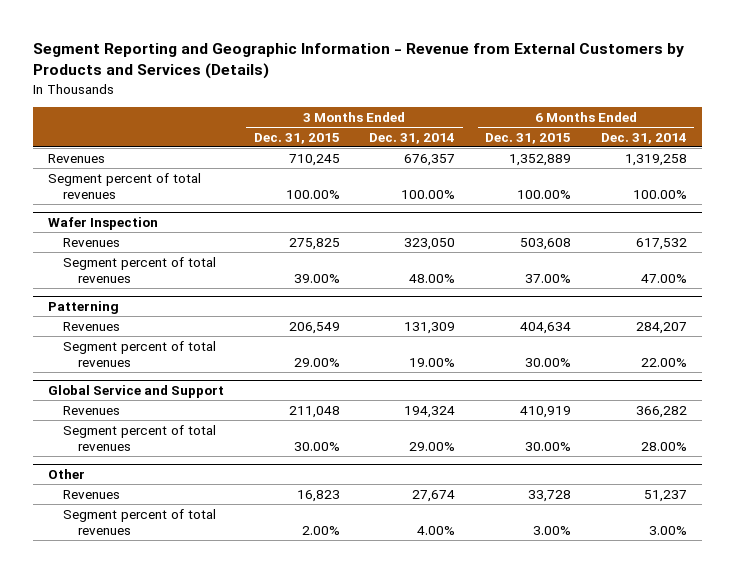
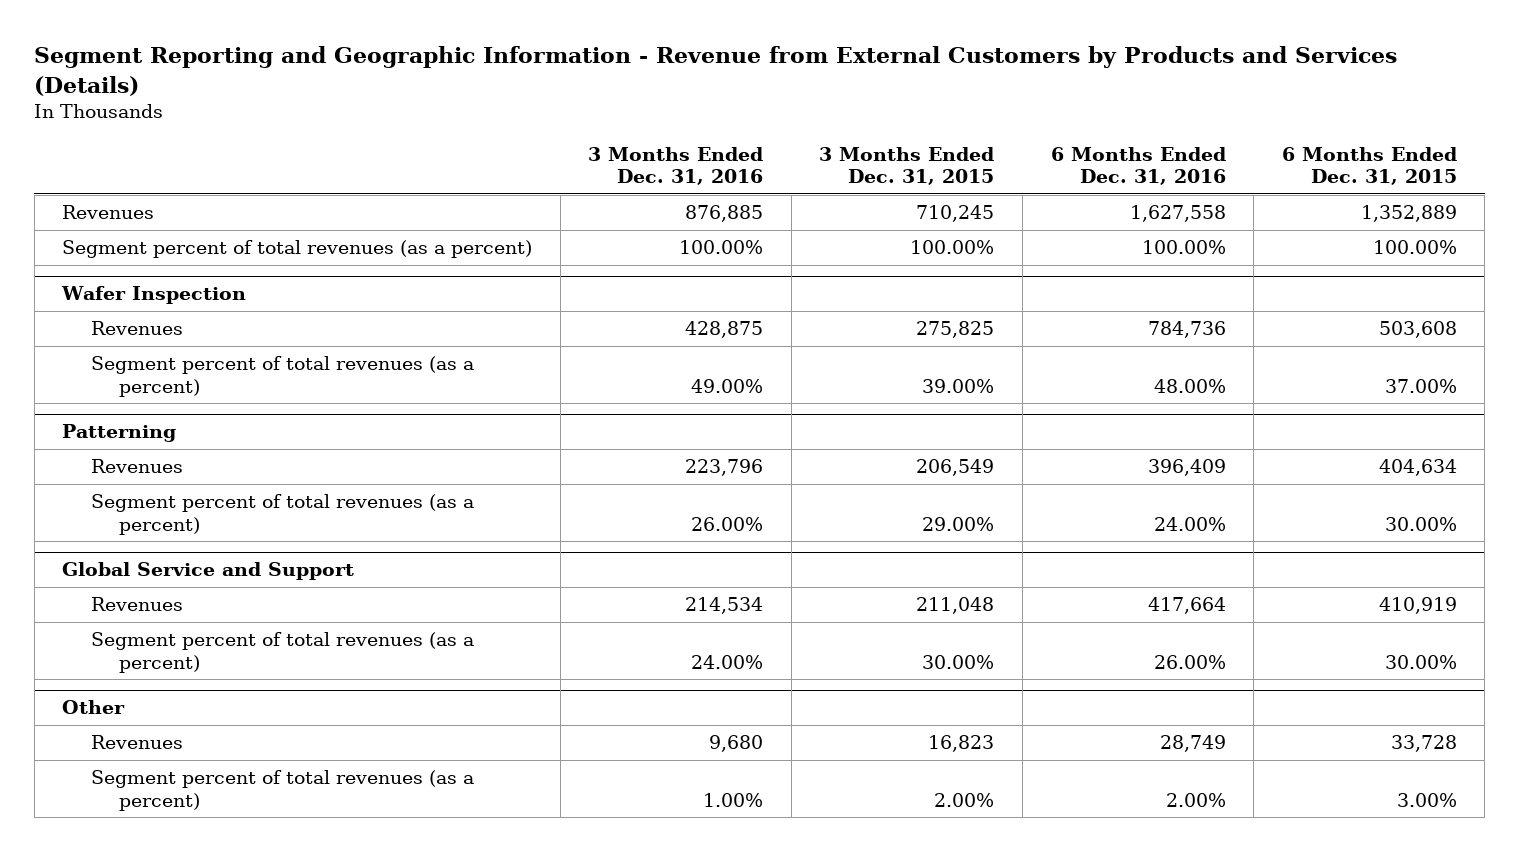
- | 3 Months Ended Dec. 31, 2015 | 3 Months Ended Dec. 31, 2014 | 6 Months Ended Dec. 31, 2015 | 6 Months Ended Dec. 31, 2014
+ | 3 Months Ended Dec. 31, 2016 | 3 Months Ended Dec. 31, 2015 | 6 Months Ended Dec. 31, 2016 | 6 Months Ended Dec. 31, 2015
- Segment percent of total revenues | 100.00% | 100.00% | 100.00% | 100.00%
+ Segment percent of total revenues (as a percent) | 100.00% | 100.00% | 100.00% | 100.00%
@ Wafer Inspection
- Segment percent of total revenues | 39.00% | 48.00% | 37.00% | 47.00%
+ Segment percent of total revenues (as a percent) | 49.00% | 39.00% | 48.00% | 37.00%
@ Patterning
- Segment percent of total revenues | 29.00% | 19.00% | 30.00% | 22.00%
+ Segment percent of total revenues (as a percent) | 26.00% | 29.00% | 24.00% | 30.00%
@ Global Service and Support
- Segment percent of total revenues | 30.00% | 29.00% | 30.00% | 28.00%
+ Segment percent of total revenues (as a percent) | 24.00% | 30.00% | 26.00% | 30.00%
@ Other
- Segment percent of total revenues | 2.00% | 4.00% | 3.00% | 3.00%
+ Segment percent of total revenues (as a percent) | 1.00% | 2.00% | 2.00% | 3.00%

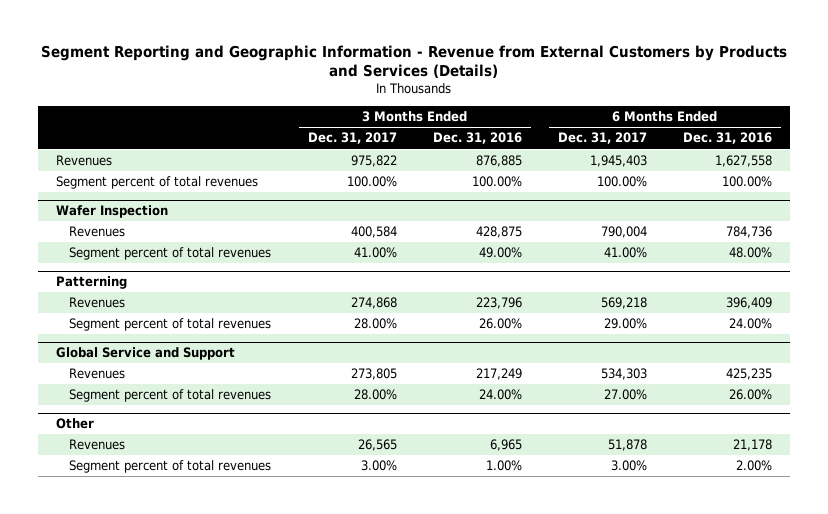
- | 3 Months Ended Dec. 31, 2016 | 3 Months Ended Dec. 31, 2015 | 6 Months Ended Dec. 31, 2016 | 6 Months Ended Dec. 31, 2015
+ | 3 Months Ended Dec. 31, 2017 | 3 Months Ended Dec. 31, 2016 | 6 Months Ended Dec. 31, 2017 | 6 Months Ended Dec. 31, 2016
- Segment percent of total revenues (as a percent) | 100.00% | 100.00% | 100.00% | 100.00%
+ Segment percent of total revenues | 100.00% | 100.00% | 100.00% | 100.00%
@ Wafer Inspection
- Segment percent of total revenues (as a percent) | 49.00% | 39.00% | 48.00% | 37.00%
+ Segment percent of total revenues | 41.00% | 49.00% | 41.00% | 48.00%
@ Patterning
- Segment percent of total revenues (as a percent) | 26.00% | 29.00% | 24.00% | 30.00%
+ Segment percent of total revenues | 28.00% | 26.00% | 29.00% | 24.00%
@ Global Service and Support
- Revenues | 214,534 | 211,048 | 417,664 | 410,919
- Segment percent of total revenues (as a percent) | 24.00% | 30.00% | 26.00% | 30.00%
+ Revenues | 273,805 | 217,249 | 534,303 | 425,235
+ Segment percent of total revenues | 28.00% | 24.00% | 27.00% | 26.00%
@ Other
- Revenues | 9,680 | 16,823 | 28,749 | 33,728
- Segment percent of total revenues (as a percent) | 1.00% | 2.00% | 2.00% | 3.00%
+ Revenues | 26,565 | 6,965 | 51,878 | 21,178
+ Segment percent of total revenues | 3.00% | 1.00% | 3.00% | 2.00%

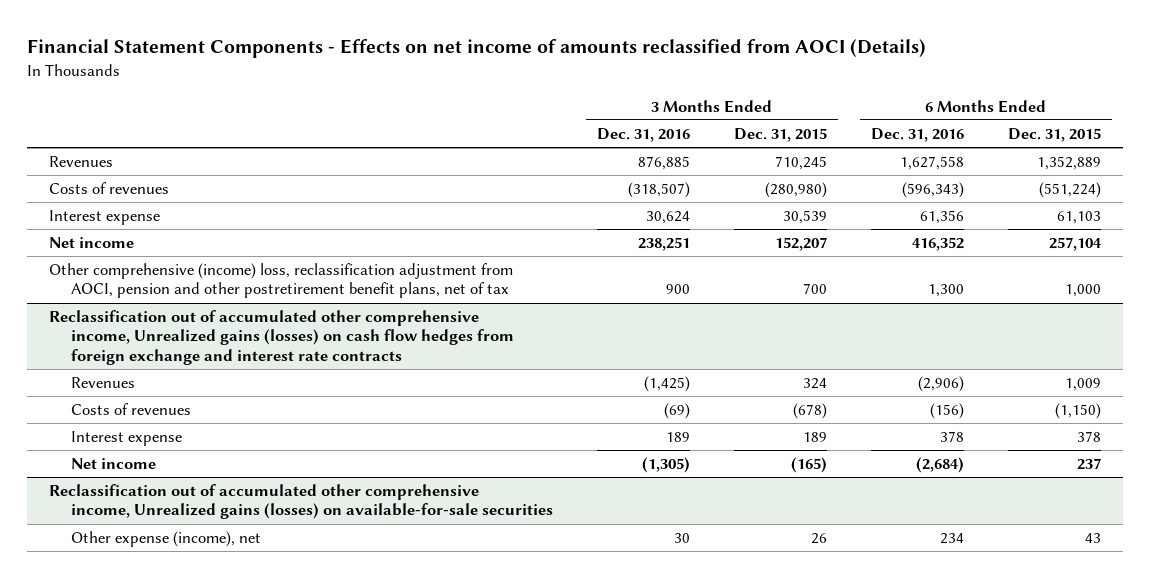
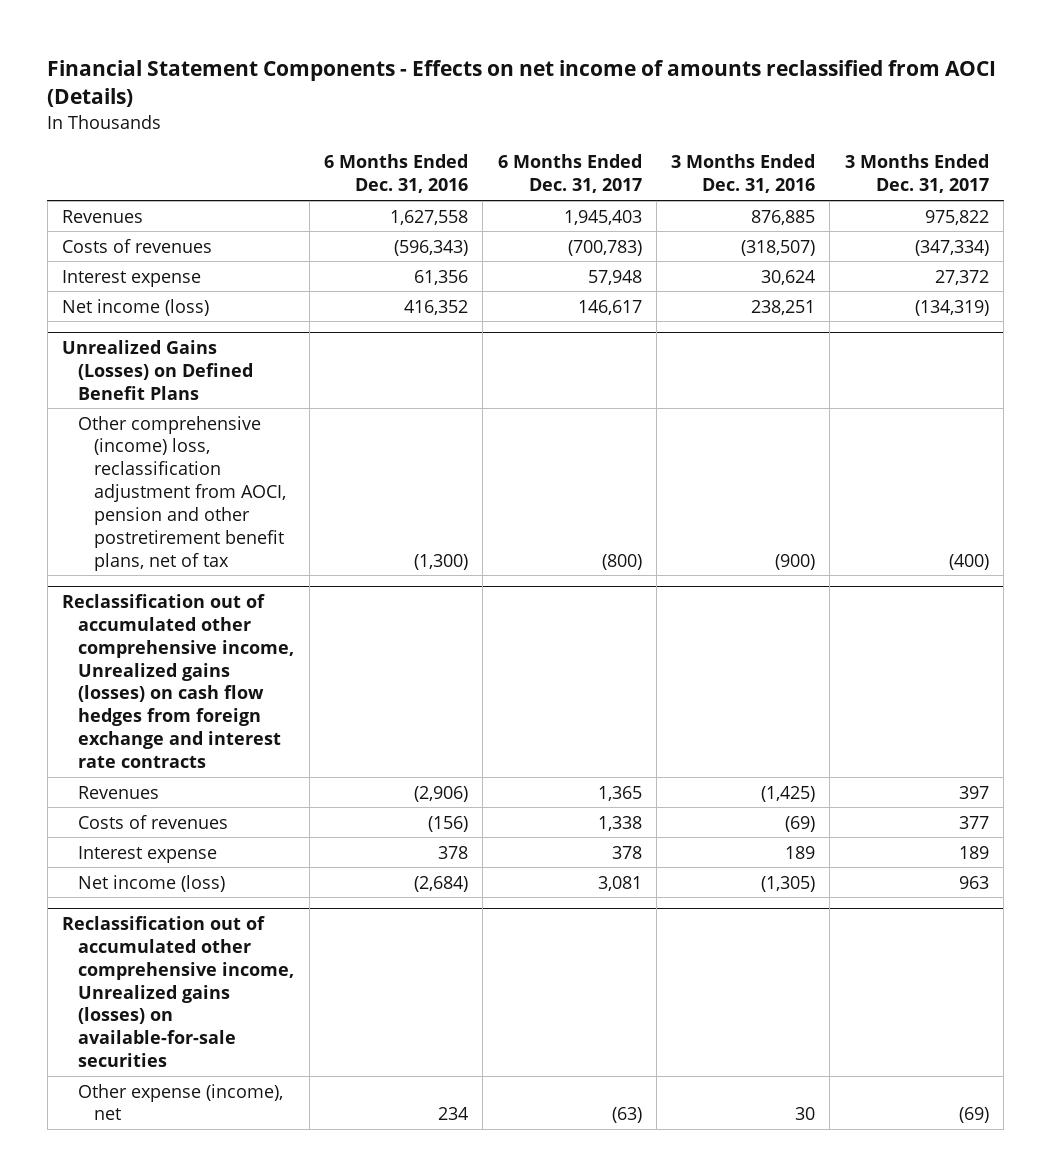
- | 3 Months Ended Dec. 31, 2016 | 3 Months Ended Dec. 31, 2015 | 6 Months Ended Dec. 31, 2016 | 6 Months Ended Dec. 31, 2015
+ | 6 Months Ended Dec. 31, 2016 | 6 Months Ended Dec. 31, 2017 | 3 Months Ended Dec. 31, 2016 | 3 Months Ended Dec. 31, 2017
- Net income | 238,251 | 152,207 | 416,352 | 257,104
- Other comprehensive (income) loss, reclassification adjustment from AOCI, pension and other postretirement benefit plans, net of tax | 900 | 700 | 1,300 | 1,000
+ Net income (loss) | 416,352 | 146,617 | 238,251 | (134,319)
+ Unrealized Gains (Losses) on Defined Benefit Plans
+ Other comprehensive (income) loss, reclassification adjustment from AOCI, pension and other postretirement benefit plans, net of tax | (1,300) | (800) | (900) | (400)
@ Reclassification out of accumulated other comprehensive income, Unrealized gains (losses) on cash flow hedges from foreign exchange and interest rate contracts
- Net income | (1,305) | (165) | (2,684) | 237
+ Net income (loss) | (2,684) | 3,081 | (1,305) | 963

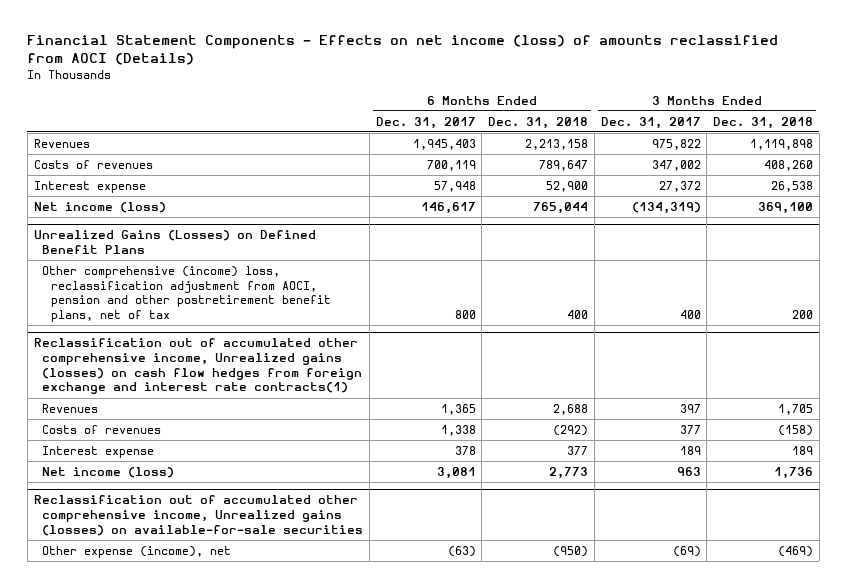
- Financial Statement Components - Effects on net income of amounts reclassified from AOCI (Details)
+ Financial Statement Components - Effects on net income (loss) of amounts reclassified from AOCI (Details)
- | 6 Months Ended Dec. 31, 2016 | 6 Months Ended Dec. 31, 2017 | 3 Months Ended Dec. 31, 2016 | 3 Months Ended Dec. 31, 2017
+ | 6 Months Ended Dec. 31, 2017 | 6 Months Ended Dec. 31, 2018 | 3 Months Ended Dec. 31, 2017 | 3 Months Ended Dec. 31, 2018
- Costs of revenues | (596,343) | (700,783) | (318,507) | (347,334)
+ Costs of revenues | 700,119 | 789,647 | 347,002 | 408,260
@ Unrealized Gains (Losses) on Defined Benefit Plans
- Other comprehensive (income) loss, reclassification adjustment from AOCI, pension and other postretirement benefit plans, net of tax | (1,300) | (800) | (900) | (400)
- Reclassification out of accumulated other comprehensive income, Unrealized gains (losses) on cash flow hedges from foreign exchange and interest rate contracts
@ Unrealized Gains (Losses) on Defined Benefit Plans
+ Other comprehensive (income) loss, reclassification adjustment from AOCI, pension and other postretirement benefit plans, net of tax | 800 | 400 | 400 | 200
+ Reclassification out of accumulated other comprehensive income, Unrealized gains (losses) on cash flow hedges from foreign exchange and interest rate contracts(1)

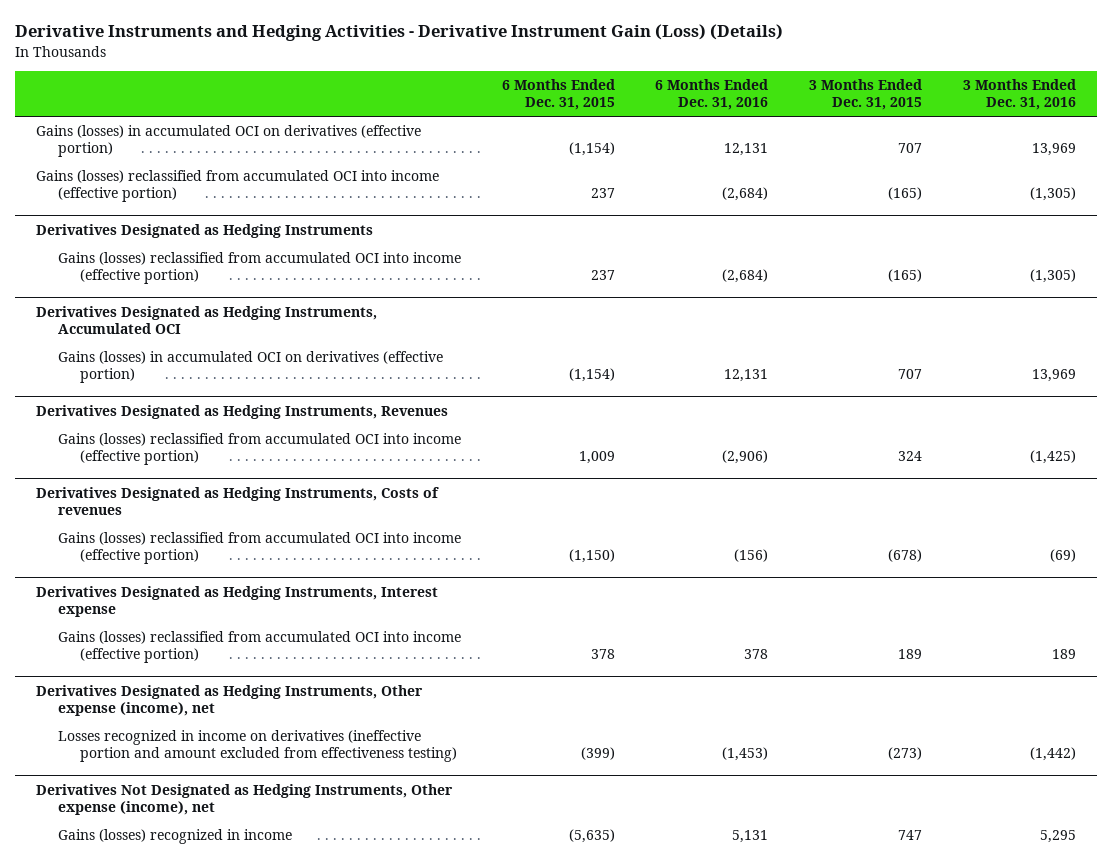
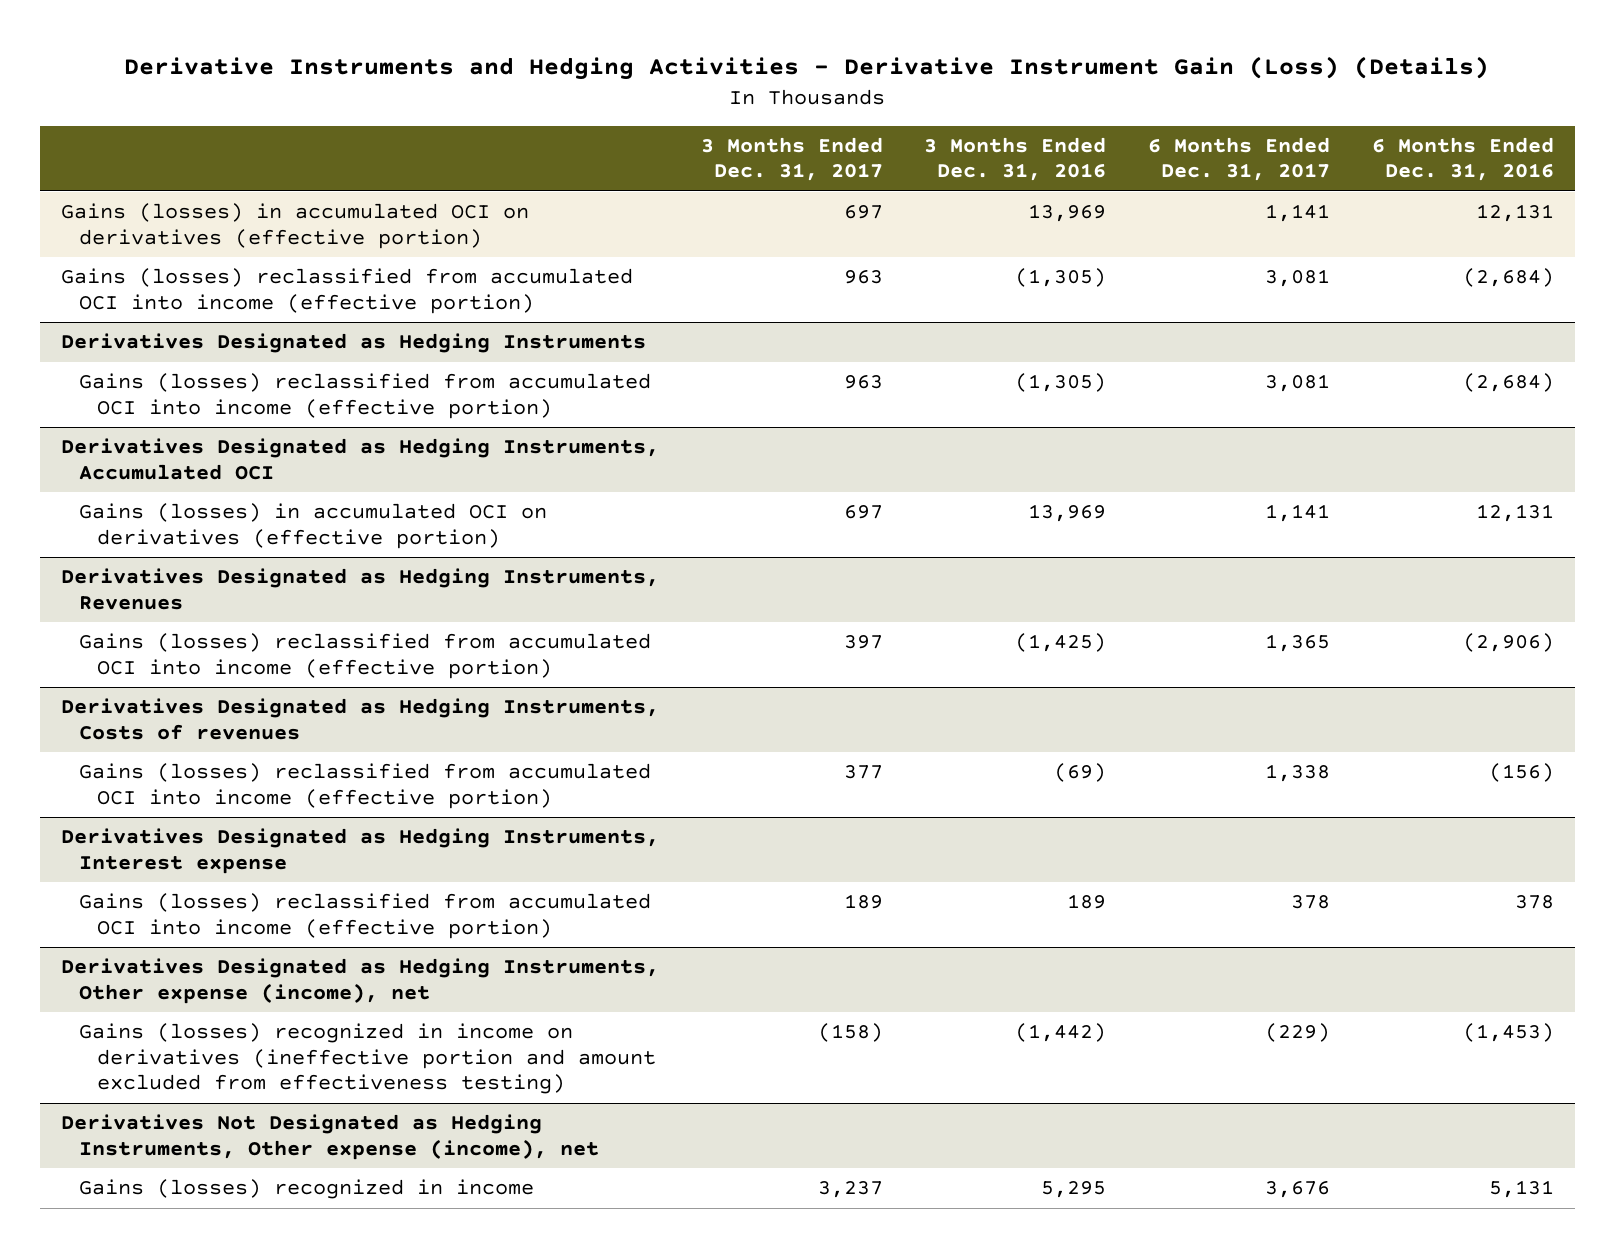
- | 6 Months Ended Dec. 31, 2015 | 6 Months Ended Dec. 31, 2016 | 3 Months Ended Dec. 31, 2015 | 3 Months Ended Dec. 31, 2016
+ | 3 Months Ended Dec. 31, 2017 | 3 Months Ended Dec. 31, 2016 | 6 Months Ended Dec. 31, 2017 | 6 Months Ended Dec. 31, 2016
@ Derivatives Designated as Hedging Instruments, Other expense (income), net
- Losses recognized in income on derivatives (ineffective portion and amount excluded from effectiveness testing) | (399) | (1,453) | (273) | (1,442)
+ Gains (losses) recognized in income on derivatives (ineffective portion and amount excluded from effectiveness testing) | (158) | (1,442) | (229) | (1,453)

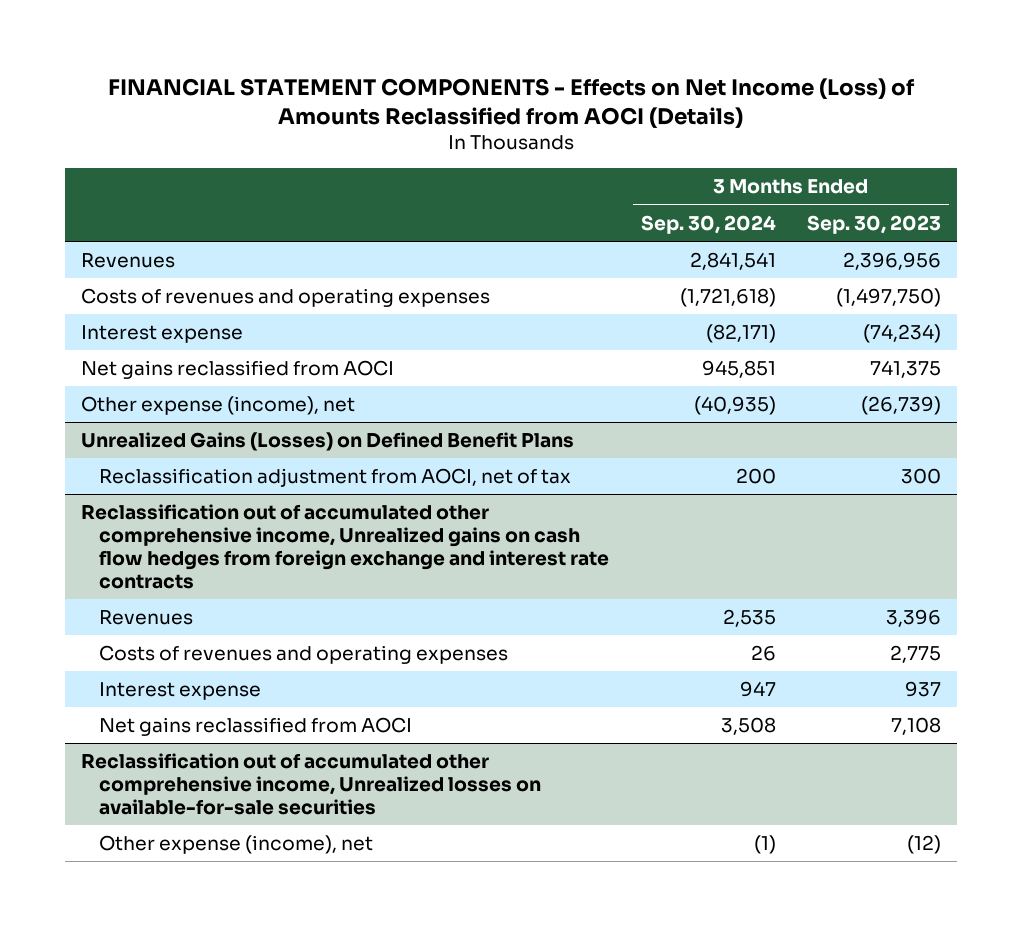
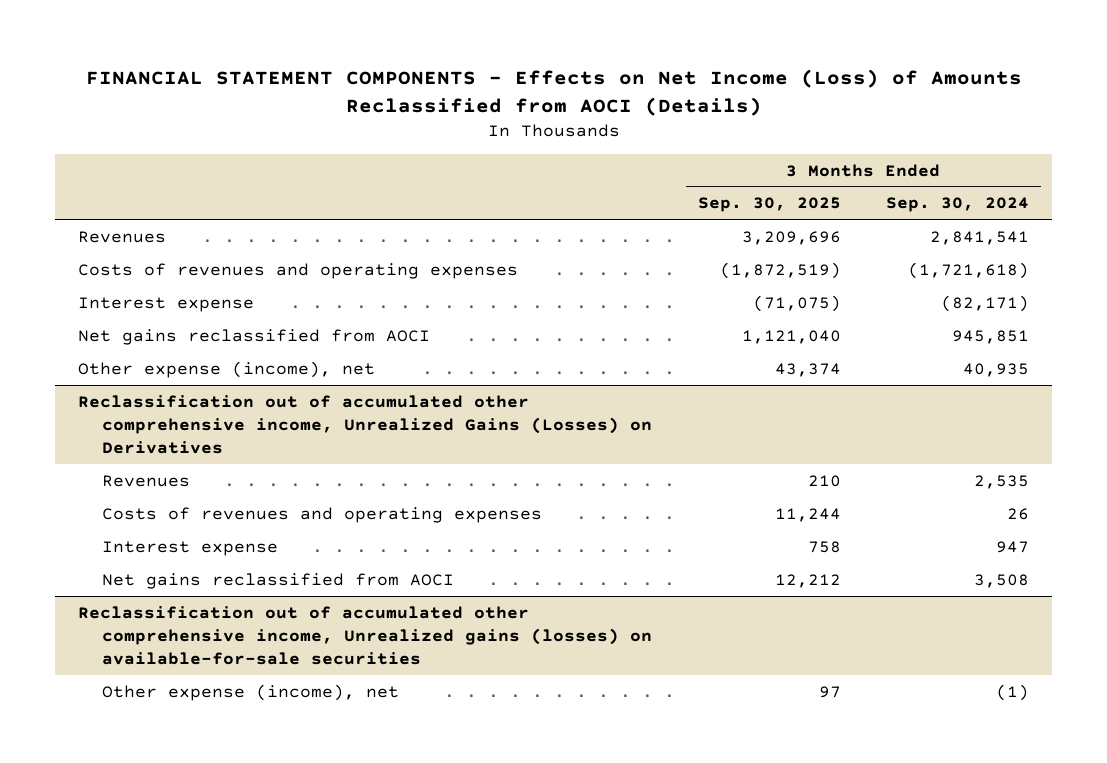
- | 3 Months Ended Sep. 30, 2024 | 3 Months Ended Sep. 30, 2023
+ | 3 Months Ended Sep. 30, 2025 | 3 Months Ended Sep. 30, 2024
- Other expense (income), net | (40,935) | (26,739)
- Unrealized Gains (Losses) on Defined Benefit Plans
- Reclassification adjustment from AOCI, net of tax | 200 | 300
- Reclassification out of accumulated other comprehensive income, Unrealized gains on cash flow hedges from foreign exchange and interest rate contracts
+ Other expense (income), net | 43,374 | 40,935
+ Reclassification out of accumulated other comprehensive income, Unrealized Gains (Losses) on Derivatives
- Reclassification out of accumulated other comprehensive income, Unrealized losses on available-for-sale securities
+ Reclassification out of accumulated other comprehensive income, Unrealized gains (losses) on available-for-sale securities

